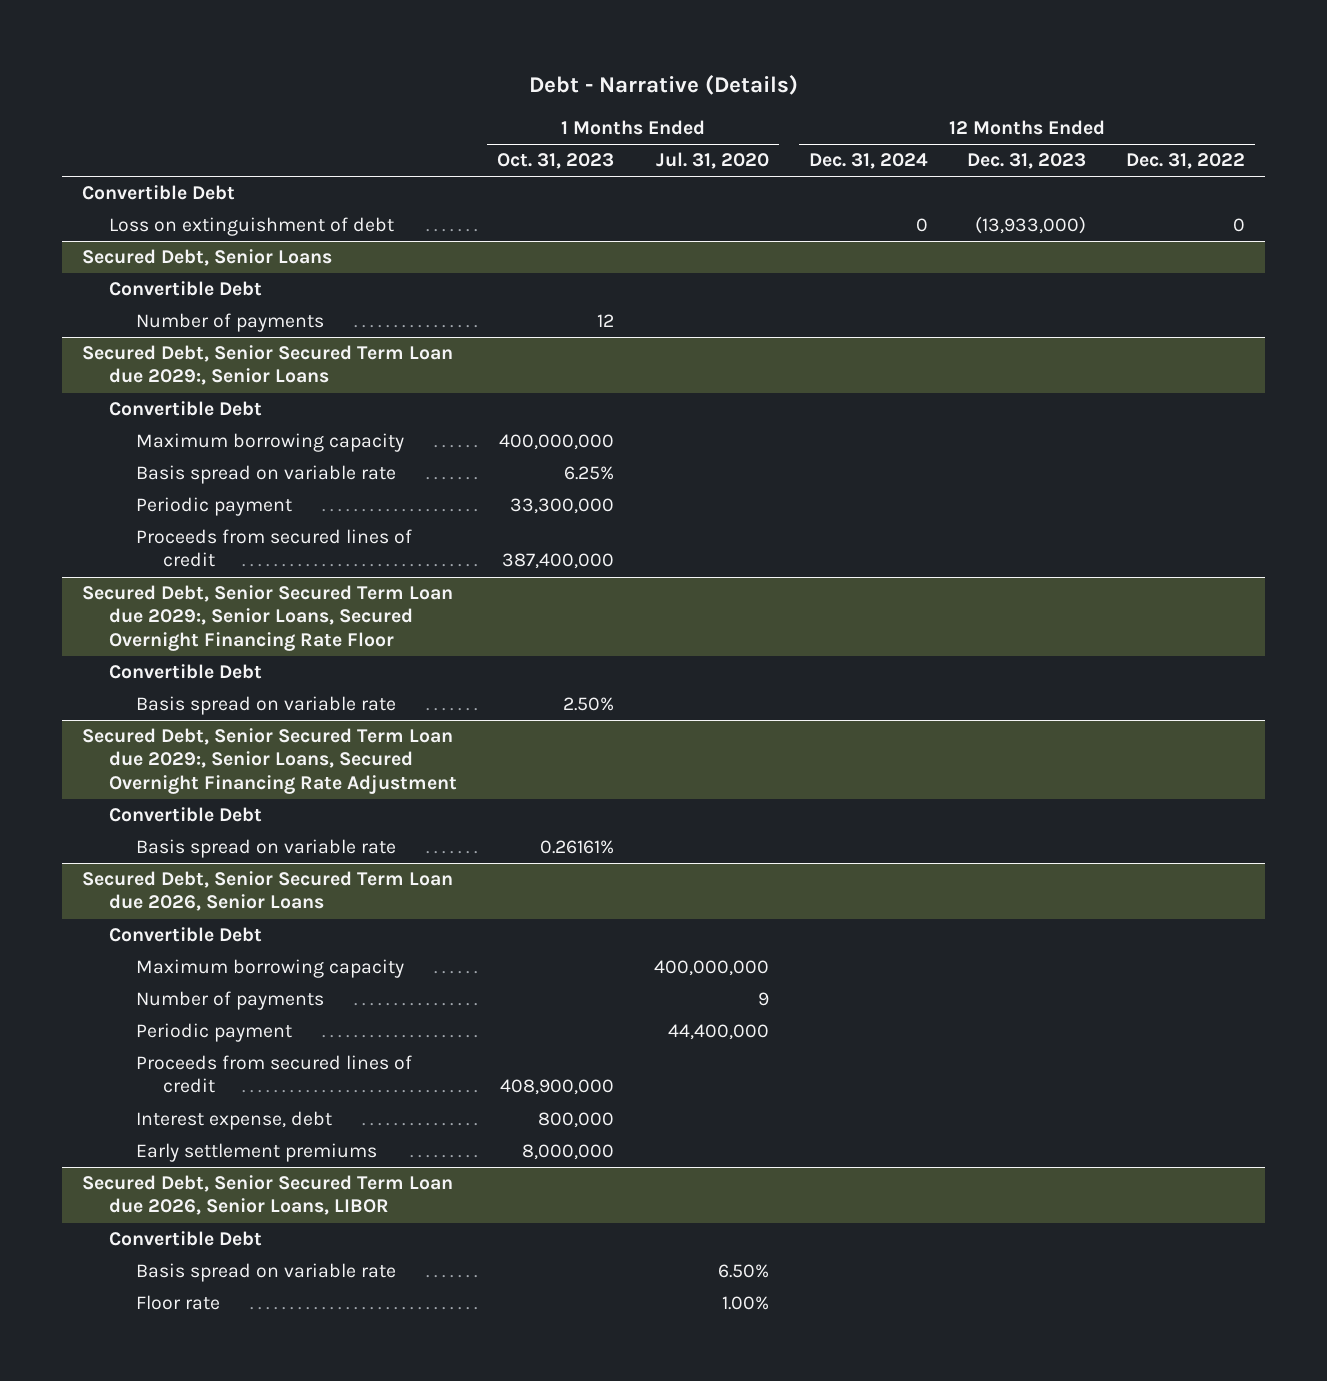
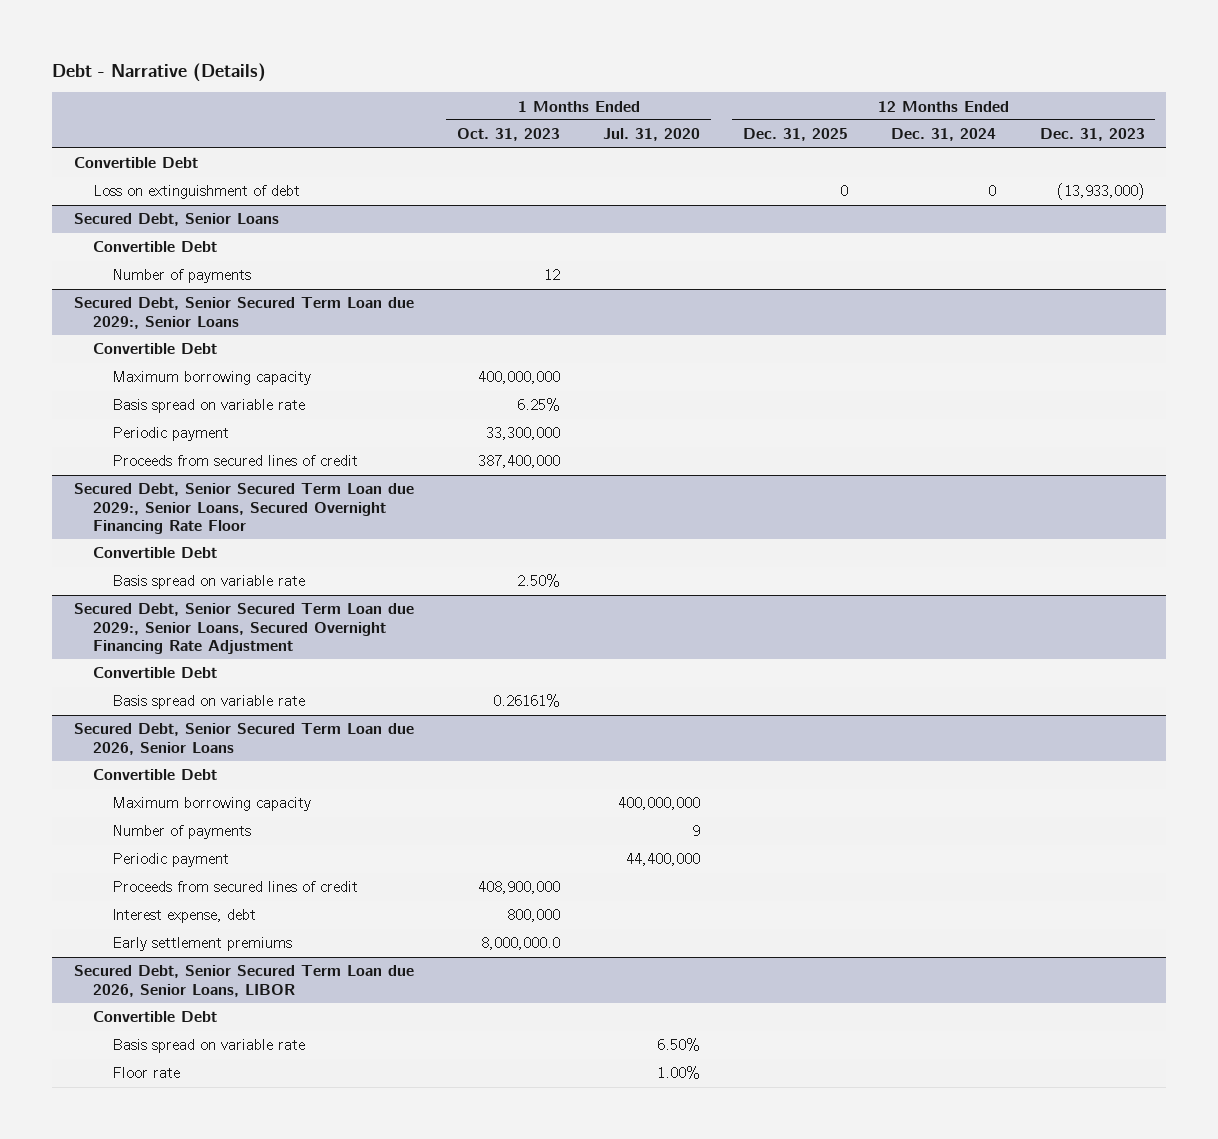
- | 1 Months Ended Oct. 31, 2023 | 1 Months Ended Jul. 31, 2020 | 12 Months Ended Dec. 31, 2024 | 12 Months Ended Dec. 31, 2023 | 12 Months Ended Dec. 31, 2022
+ | 1 Months Ended Oct. 31, 2023 | 1 Months Ended Jul. 31, 2020 | 12 Months Ended Dec. 31, 2025 | 12 Months Ended Dec. 31, 2024 | 12 Months Ended Dec. 31, 2023
@ Secured Debt, Senior Secured Term Loan due 2026, Senior Loans
- Early settlement premiums | 8,000,000 | | | |
+ Early settlement premiums | 8,000,000.0 | | | |

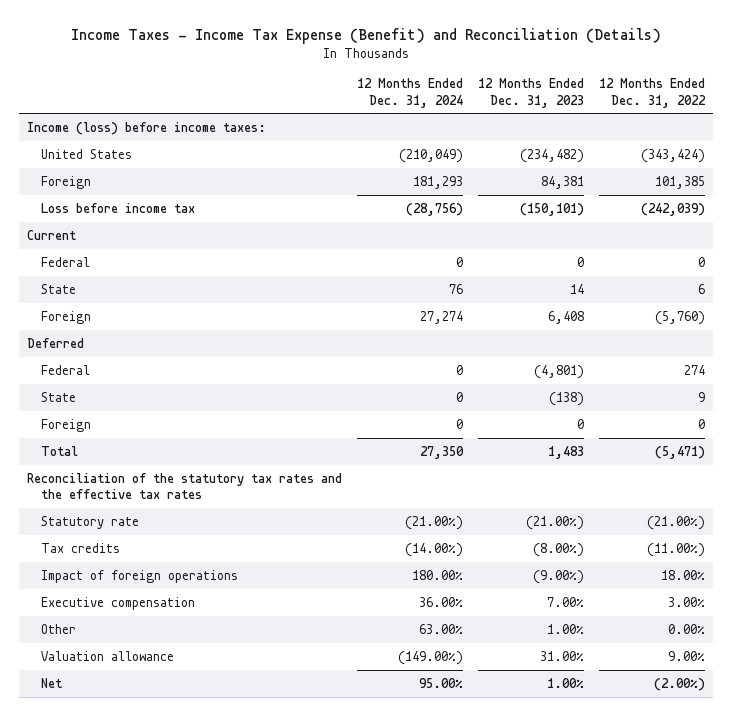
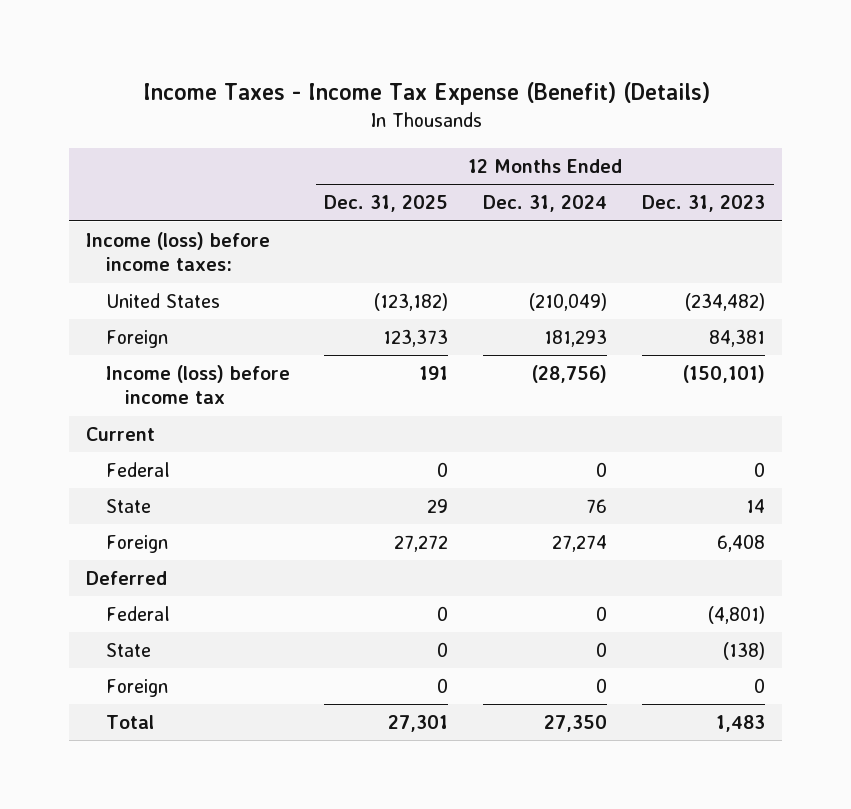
- Income Taxes - Income Tax Expense (Benefit) and Reconciliation (Details)
+ Income Taxes - Income Tax Expense (Benefit) (Details)
- | 12 Months Ended Dec. 31, 2024 | 12 Months Ended Dec. 31, 2023 | 12 Months Ended Dec. 31, 2022
+ | 12 Months Ended Dec. 31, 2025 | 12 Months Ended Dec. 31, 2024 | 12 Months Ended Dec. 31, 2023
- Loss before income tax | (28,756) | (150,101) | (242,039)
+ Income (loss) before income tax | 191 | (28,756) | (150,101)
- Reconciliation of the statutory tax rates and the effective tax rates
- Statutory rate | (21.00%) | (21.00%) | (21.00%)
- Tax credits | (14.00%) | (8.00%) | (11.00%)
- Impact of foreign operations | 180.00% | (9.00%) | 18.00%
- Executive compensation | 36.00% | 7.00% | 3.00%
- Other | 63.00% | 1.00% | 0.00%
- Valuation allowance | (149.00%) | 31.00% | 9.00%
- Net | 95.00% | 1.00% | (2.00%)

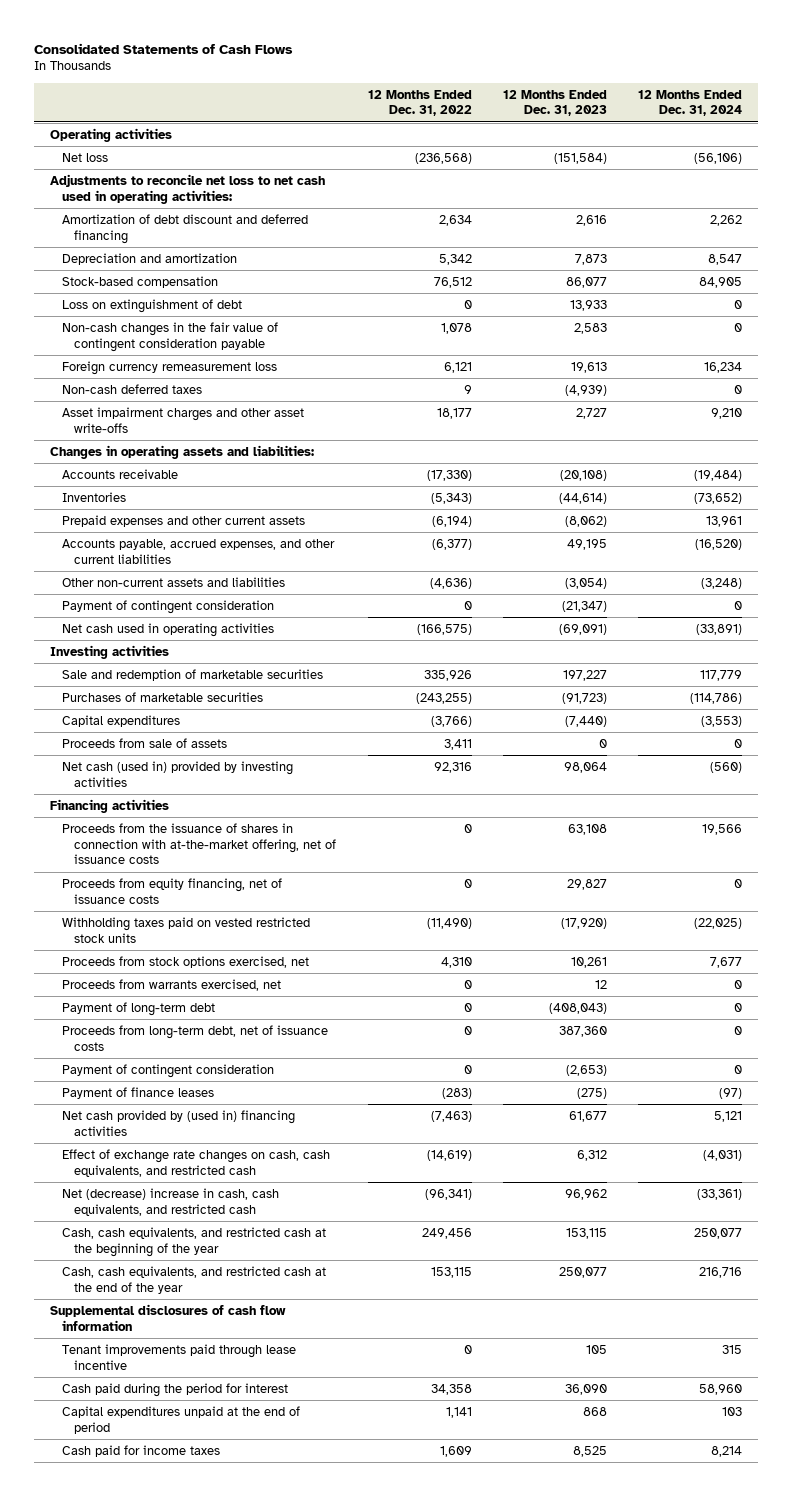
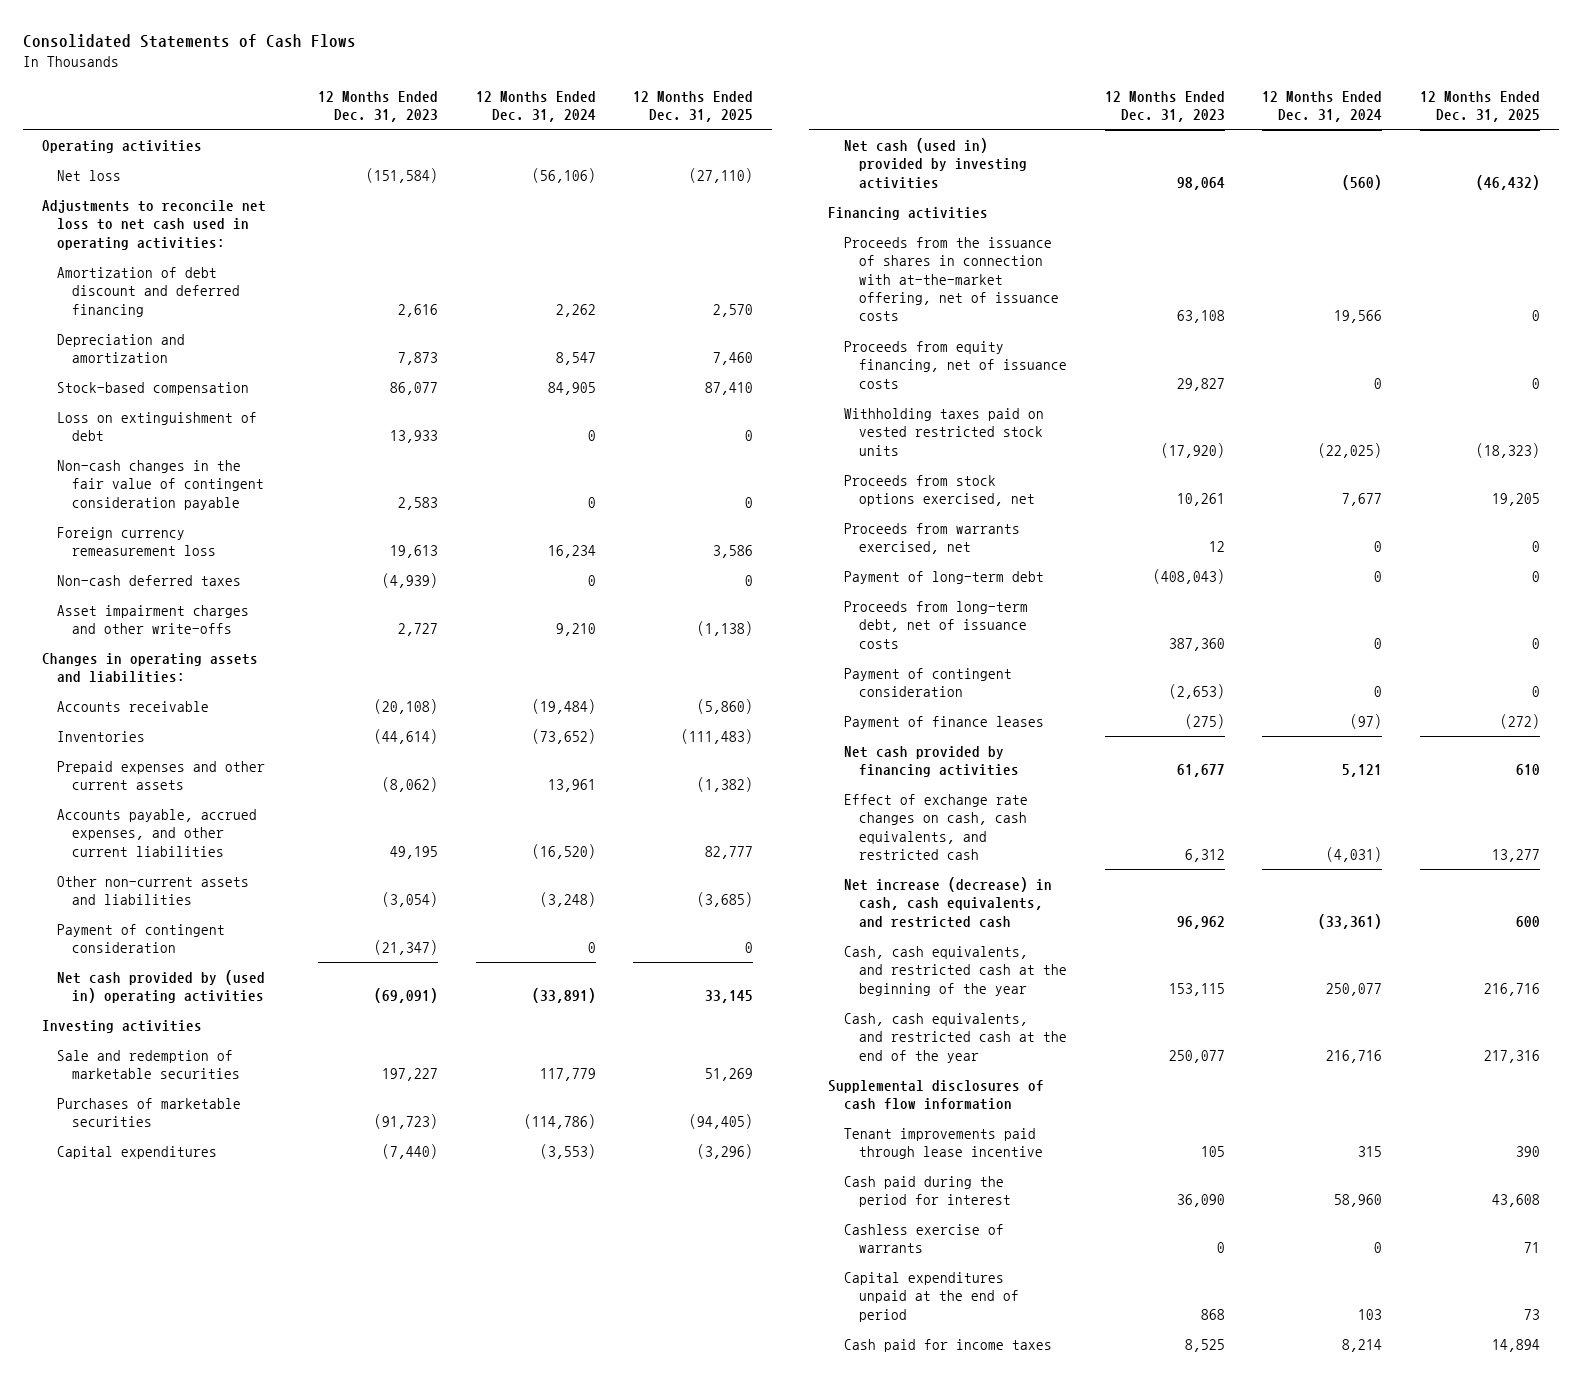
- | 12 Months Ended Dec. 31, 2022 | 12 Months Ended Dec. 31, 2023 | 12 Months Ended Dec. 31, 2024
+ | 12 Months Ended Dec. 31, 2023 | 12 Months Ended Dec. 31, 2024 | 12 Months Ended Dec. 31, 2025
- Asset impairment charges and other asset write-offs | 18,177 | 2,727 | 9,210
+ Asset impairment charges and other write-offs | 2,727 | 9,210 | (1,138)
- Net cash used in operating activities | (166,575) | (69,091) | (33,891)
+ Net cash provided by (used in) operating activities | (69,091) | (33,891) | 33,145
- Proceeds from sale of assets | 3,411 | 0 | 0
- Net cash provided by (used in) financing activities | (7,463) | 61,677 | 5,121
+ Net cash provided by financing activities | 61,677 | 5,121 | 610
- Net (decrease) increase in cash, cash equivalents, and restricted cash | (96,341) | 96,962 | (33,361)
+ Net increase (decrease) in cash, cash equivalents, and restricted cash | 96,962 | (33,361) | 600
+ Cashless exercise of warrants | 0 | 0 | 71

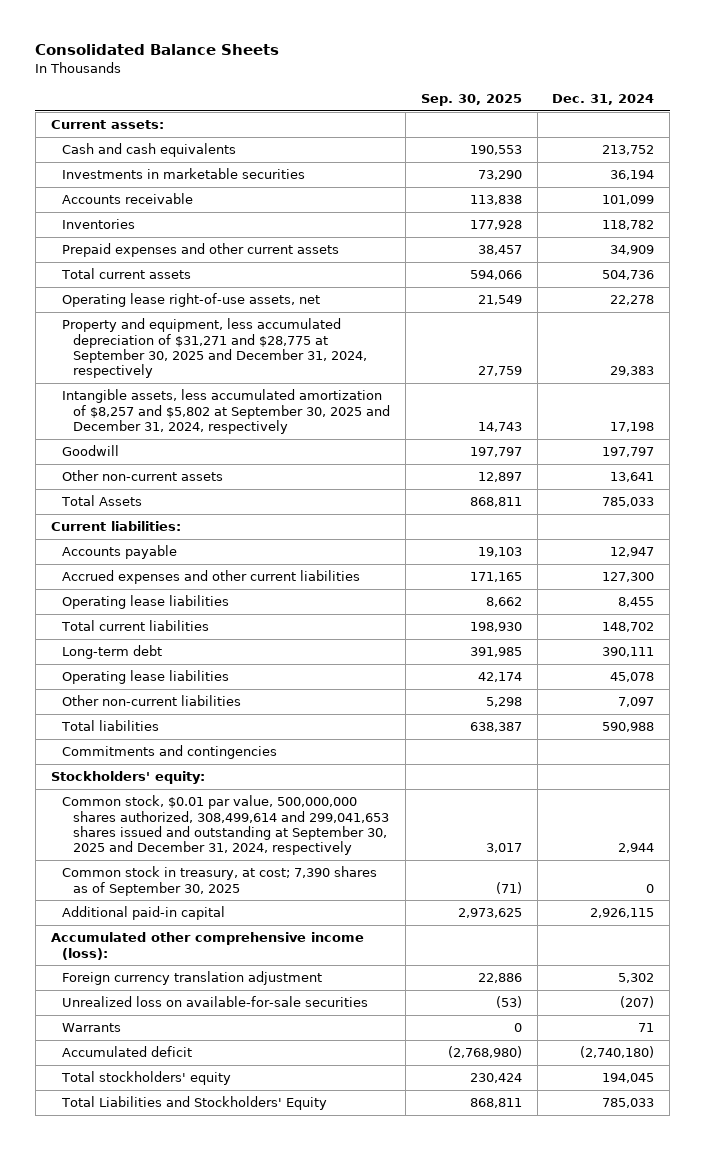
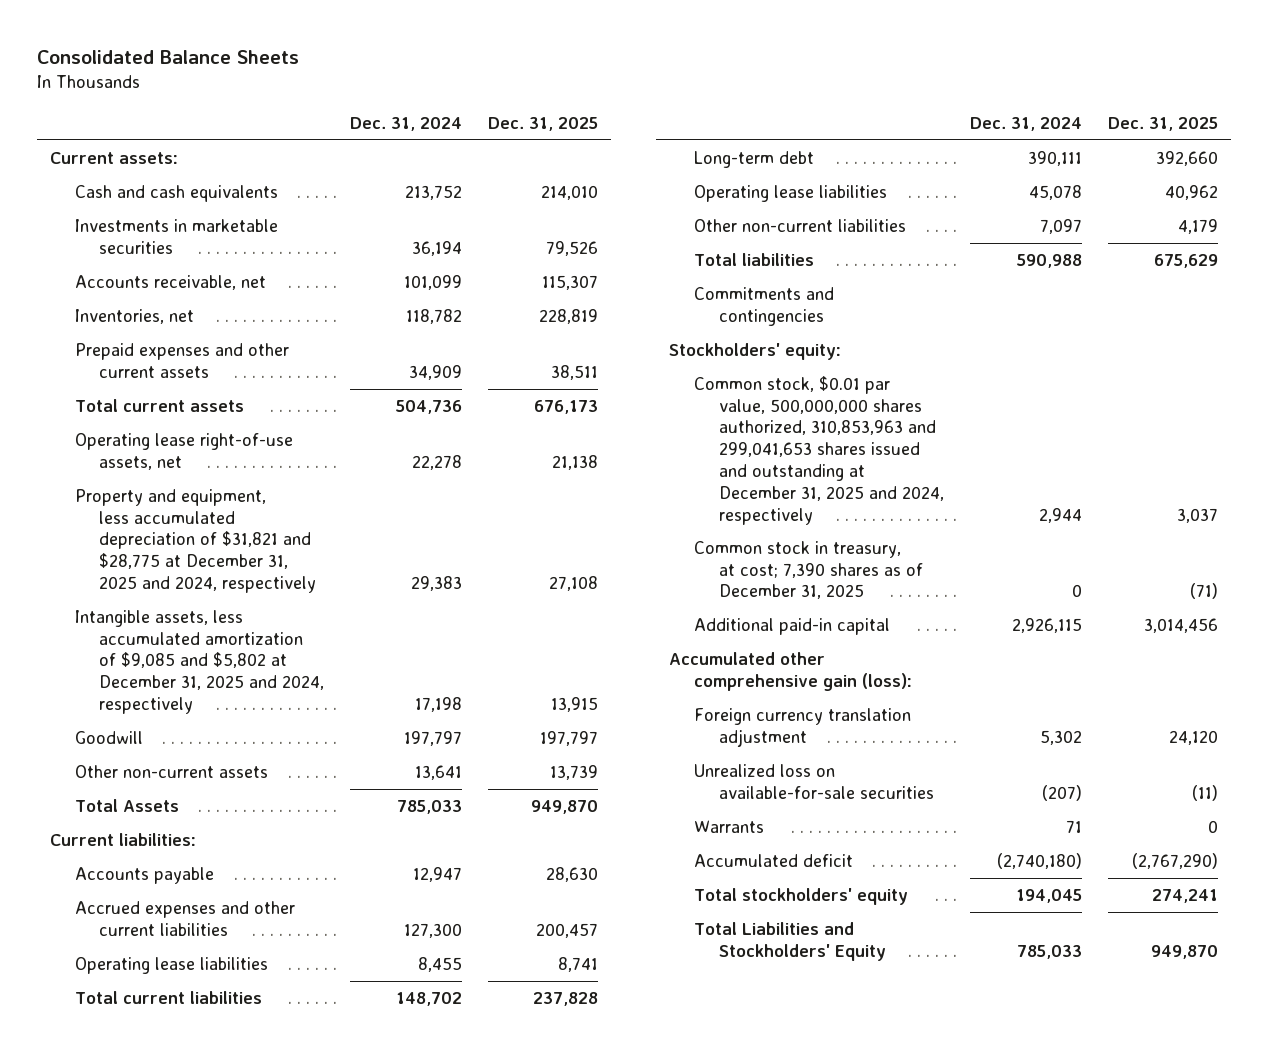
- | Sep. 30, 2025 | Dec. 31, 2024
+ | Dec. 31, 2024 | Dec. 31, 2025
- Accounts receivable | 113,838 | 101,099
- Inventories | 177,928 | 118,782
+ Accounts receivable, net | 101,099 | 115,307
+ Inventories, net | 118,782 | 228,819
- Property and equipment, less accumulated depreciation of $31,271 and $28,775 at September 30, 2025 and December 31, 2024, respectively | 27,759 | 29,383
- Intangible assets, less accumulated amortization of $8,257 and $5,802 at September 30, 2025 and December 31, 2024, respectively | 14,743 | 17,198
+ Property and equipment, less accumulated depreciation of $31,821 and $28,775 at December 31, 2025 and 2024, respectively | 29,383 | 27,108
+ Intangible assets, less accumulated amortization of $9,085 and $5,802 at December 31, 2025 and 2024, respectively | 17,198 | 13,915
- Common stock, $0.01 par value, 500,000,000 shares authorized, 308,499,614 and 299,041,653 shares issued and outstanding at September 30, 2025 and December 31, 2024, respectively | 3,017 | 2,944
- Common stock in treasury, at cost; 7,390 shares as of September 30, 2025 | (71) | 0
+ Common stock, $0.01 par value, 500,000,000 shares authorized, 310,853,963 and 299,041,653 shares issued and outstanding at December 31, 2025 and 2024, respectively | 2,944 | 3,037
+ Common stock in treasury, at cost; 7,390 shares as of December 31, 2025 | 0 | (71)
- Accumulated other comprehensive income (loss):
+ Accumulated other comprehensive gain (loss):

